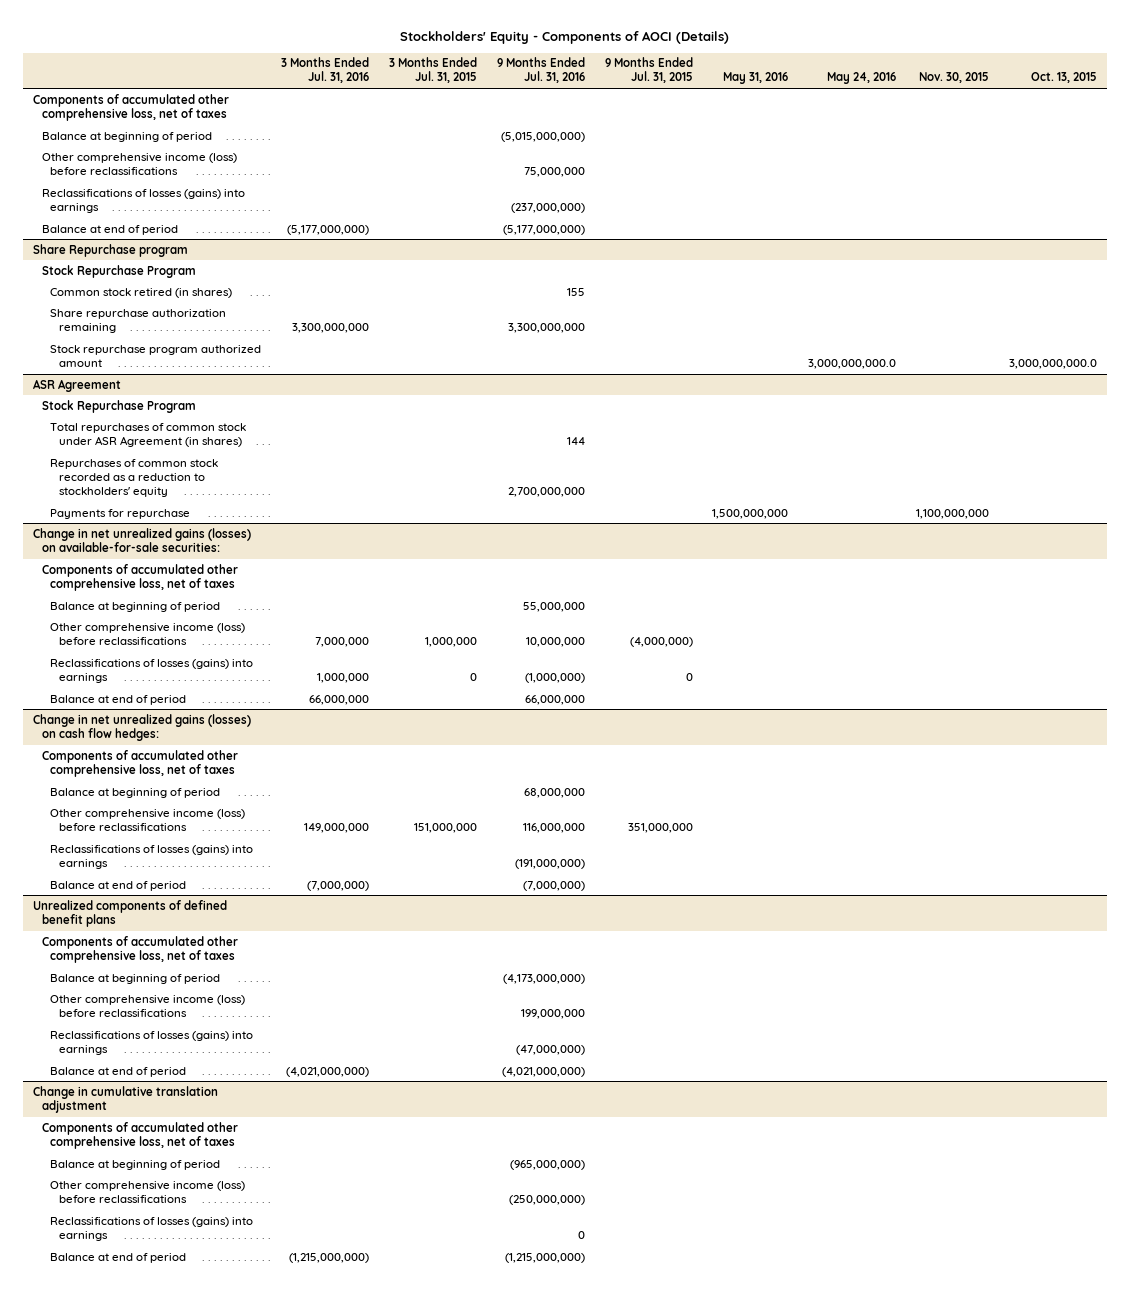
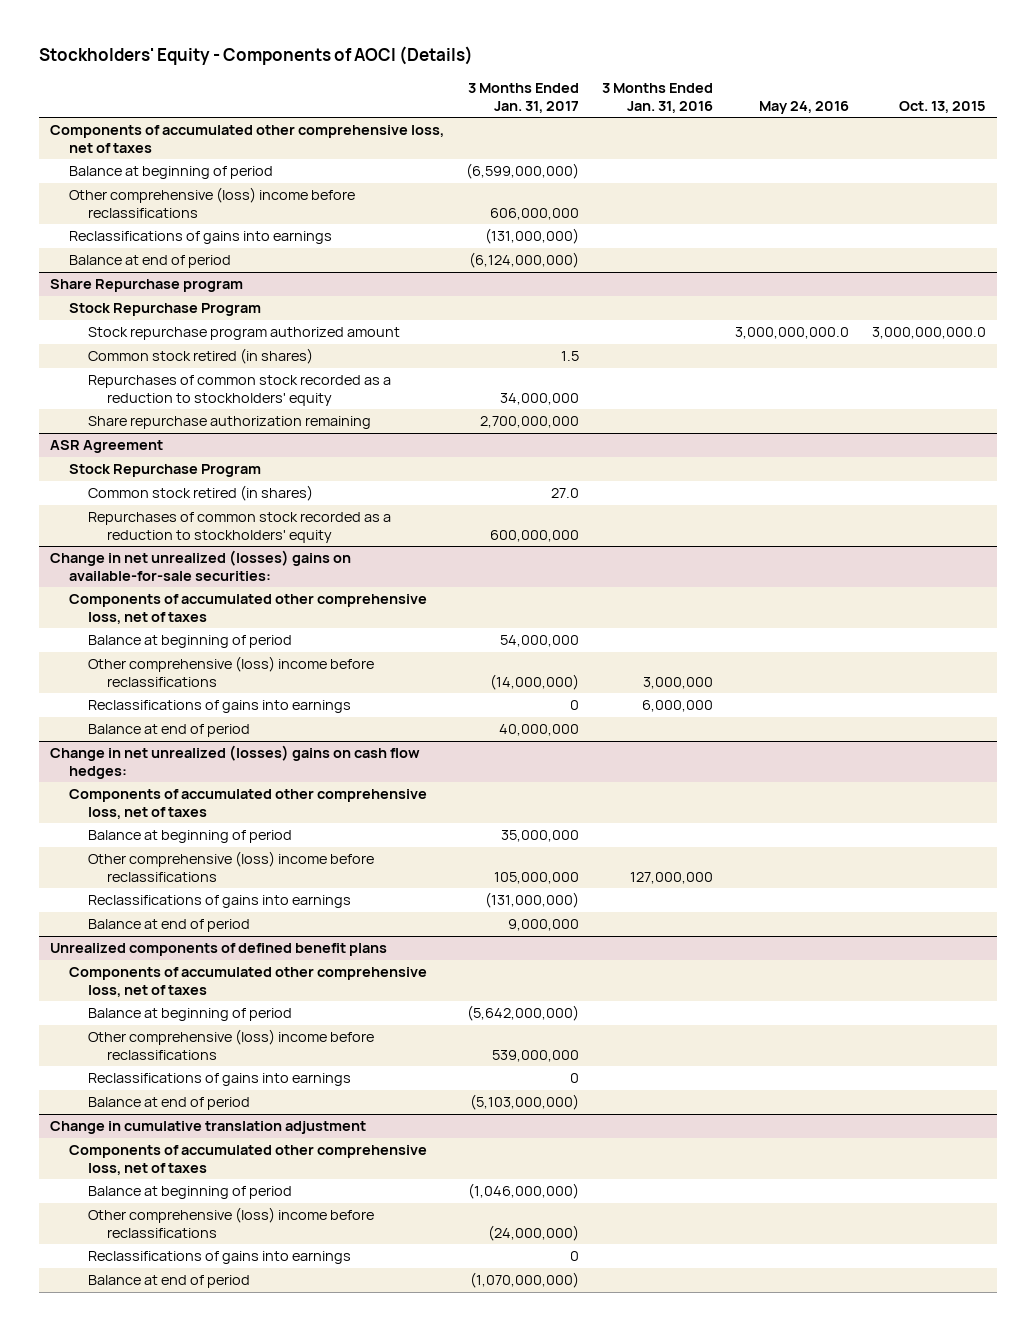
- | 3 Months Ended Jul. 31, 2016 | 3 Months Ended Jul. 31, 2015 | 9 Months Ended Jul. 31, 2016 | 9 Months Ended Jul. 31, 2015 | May 31, 2016 | May 24, 2016 | Nov. 30, 2015 | Oct. 13, 2015
+ | 3 Months Ended Jan. 31, 2017 | 3 Months Ended Jan. 31, 2016 | May 24, 2016 | Oct. 13, 2015
- Other comprehensive income (loss) before reclassifications | | | 75,000,000 | | | | |
- Reclassifications of losses (gains) into earnings | | | (237,000,000) | | | | |
+ Other comprehensive (loss) income before reclassifications | 606,000,000 | | |
+ Reclassifications of gains into earnings | (131,000,000) | | |
@ Share Repurchase program
moved up: Stock repurchase program authorized amount | | | 3,000,000,000.0 | 3,000,000,000.0
+ Repurchases of common stock recorded as a reduction to stockholders' equity | 34,000,000 | | |
@ ASR Agreement
- Total repurchases of common stock under ASR Agreement (in shares) | | | 144 | | | | |
+ Common stock retired (in shares) | 27.0 | | |
- Payments for repurchase | | | | | 1,500,000,000 | | 1,100,000,000 |
- Change in net unrealized gains (losses) on available-for-sale securities:
+ Change in net unrealized (losses) gains on available-for-sale securities:
- Other comprehensive income (loss) before reclassifications | 7,000,000 | 1,000,000 | 10,000,000 | (4,000,000) | | | |
- Reclassifications of losses (gains) into earnings | 1,000,000 | 0 | (1,000,000) | 0 | | | |
+ Other comprehensive (loss) income before reclassifications | (14,000,000) | 3,000,000 | |
+ Reclassifications of gains into earnings | 0 | 6,000,000 | |
- Change in net unrealized gains (losses) on cash flow hedges:
+ Change in net unrealized (losses) gains on cash flow hedges:
- Other comprehensive income (loss) before reclassifications | 149,000,000 | 151,000,000 | 116,000,000 | 351,000,000 | | | |
- Reclassifications of losses (gains) into earnings | | | (191,000,000) | | | | |
+ Other comprehensive (loss) income before reclassifications | 105,000,000 | 127,000,000 | |
+ Reclassifications of gains into earnings | (131,000,000) | | |
@ Unrealized components of defined benefit plans
- Other comprehensive income (loss) before reclassifications | | | 199,000,000 | | | | |
- Reclassifications of losses (gains) into earnings | | | (47,000,000) | | | | |
+ Other comprehensive (loss) income before reclassifications | 539,000,000 | | |
+ Reclassifications of gains into earnings | 0 | | |
@ Change in cumulative translation adjustment
- Other comprehensive income (loss) before reclassifications | | | (250,000,000) | | | | |
- Reclassifications of losses (gains) into earnings | | | 0 | | | | |
+ Other comprehensive (loss) income before reclassifications | (24,000,000) | | |
+ Reclassifications of gains into earnings | 0 | | |

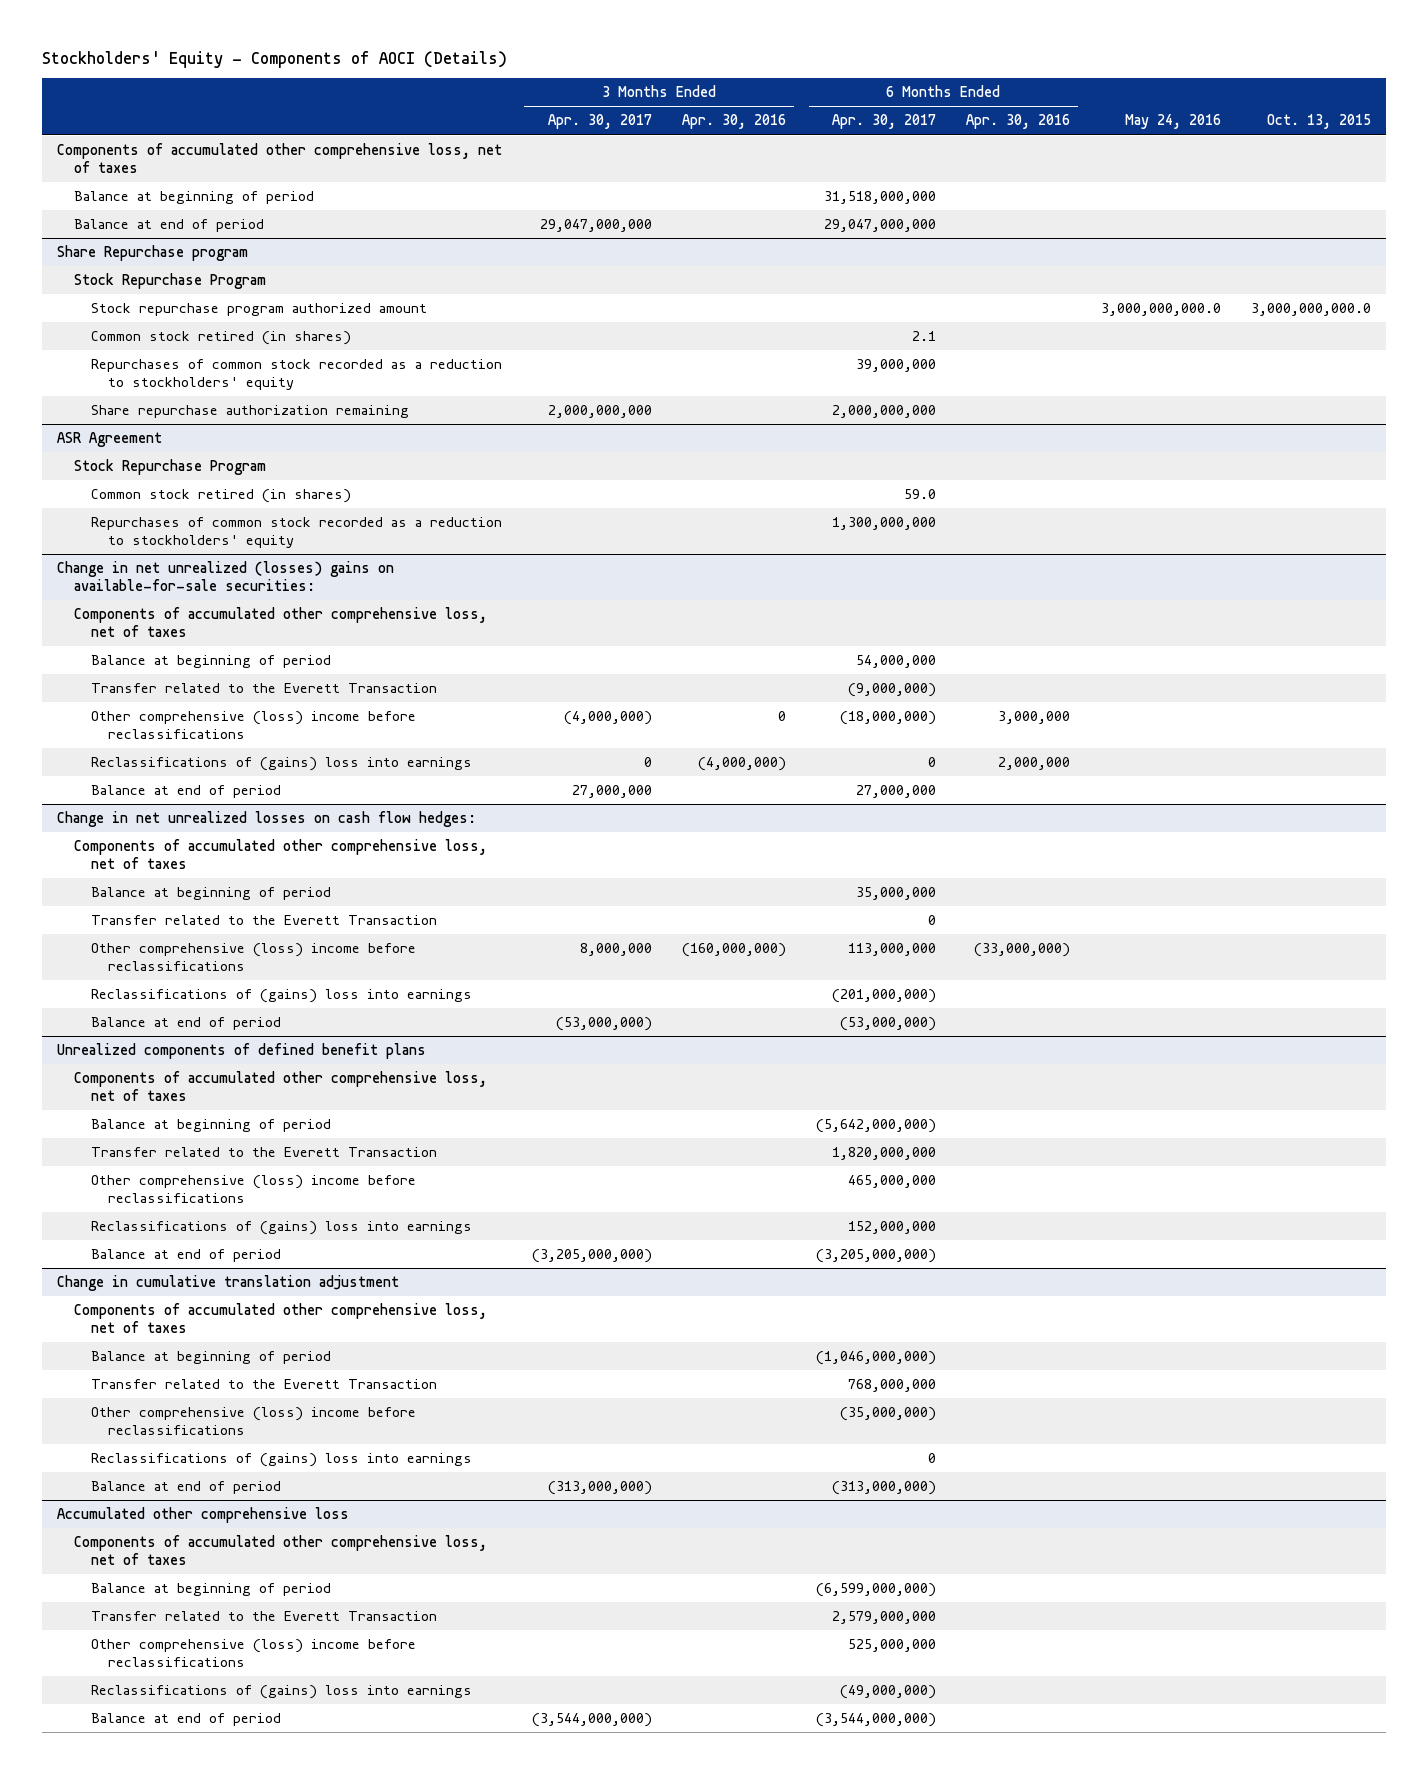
- | 3 Months Ended Jan. 31, 2017 | 3 Months Ended Jan. 31, 2016 | May 24, 2016 | Oct. 13, 2015
+ | 3 Months Ended Apr. 30, 2017 | 3 Months Ended Apr. 30, 2016 | 6 Months Ended Apr. 30, 2017 | 6 Months Ended Apr. 30, 2016 | May 24, 2016 | Oct. 13, 2015
- Other comprehensive (loss) income before reclassifications | 606,000,000 | | |
- Reclassifications of gains into earnings | (131,000,000) | | |
@ Change in net unrealized (losses) gains on available-for-sale securities:
+ Transfer related to the Everett Transaction | | | (9,000,000) | | |
- Reclassifications of gains into earnings | 0 | 6,000,000 | |
+ Reclassifications of (gains) loss into earnings | 0 | (4,000,000) | 0 | 2,000,000 | |
- Change in net unrealized (losses) gains on cash flow hedges:
+ Change in net unrealized losses on cash flow hedges:
+ Transfer related to the Everett Transaction | | | 0 | | |
- Reclassifications of gains into earnings | (131,000,000) | | |
+ Reclassifications of (gains) loss into earnings | | | (201,000,000) | | |
@ Unrealized components of defined benefit plans
+ Transfer related to the Everett Transaction | | | 1,820,000,000 | | |
- Reclassifications of gains into earnings | 0 | | |
+ Reclassifications of (gains) loss into earnings | | | 152,000,000 | | |
@ Change in cumulative translation adjustment
+ Transfer related to the Everett Transaction | | | 768,000,000 | | |
- Reclassifications of gains into earnings | 0 | | |
+ Reclassifications of (gains) loss into earnings | | | 0 | | |
+ Accumulated other comprehensive loss
+ Components of accumulated other comprehensive loss, net of taxes
+ Balance at beginning of period | | | (6,599,000,000) | | |
+ Transfer related to the Everett Transaction | | | 2,579,000,000 | | |
+ Other comprehensive (loss) income before reclassifications | | | 525,000,000 | | |
+ Reclassifications of (gains) loss into earnings | | | (49,000,000) | | |
+ Balance at end of period | (3,544,000,000) | | (3,544,000,000) | | |

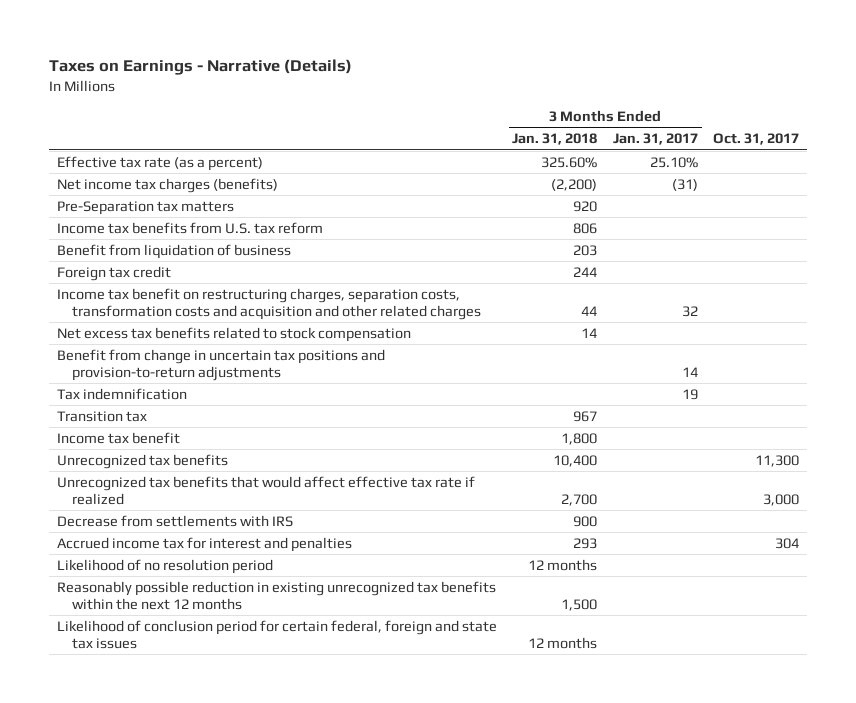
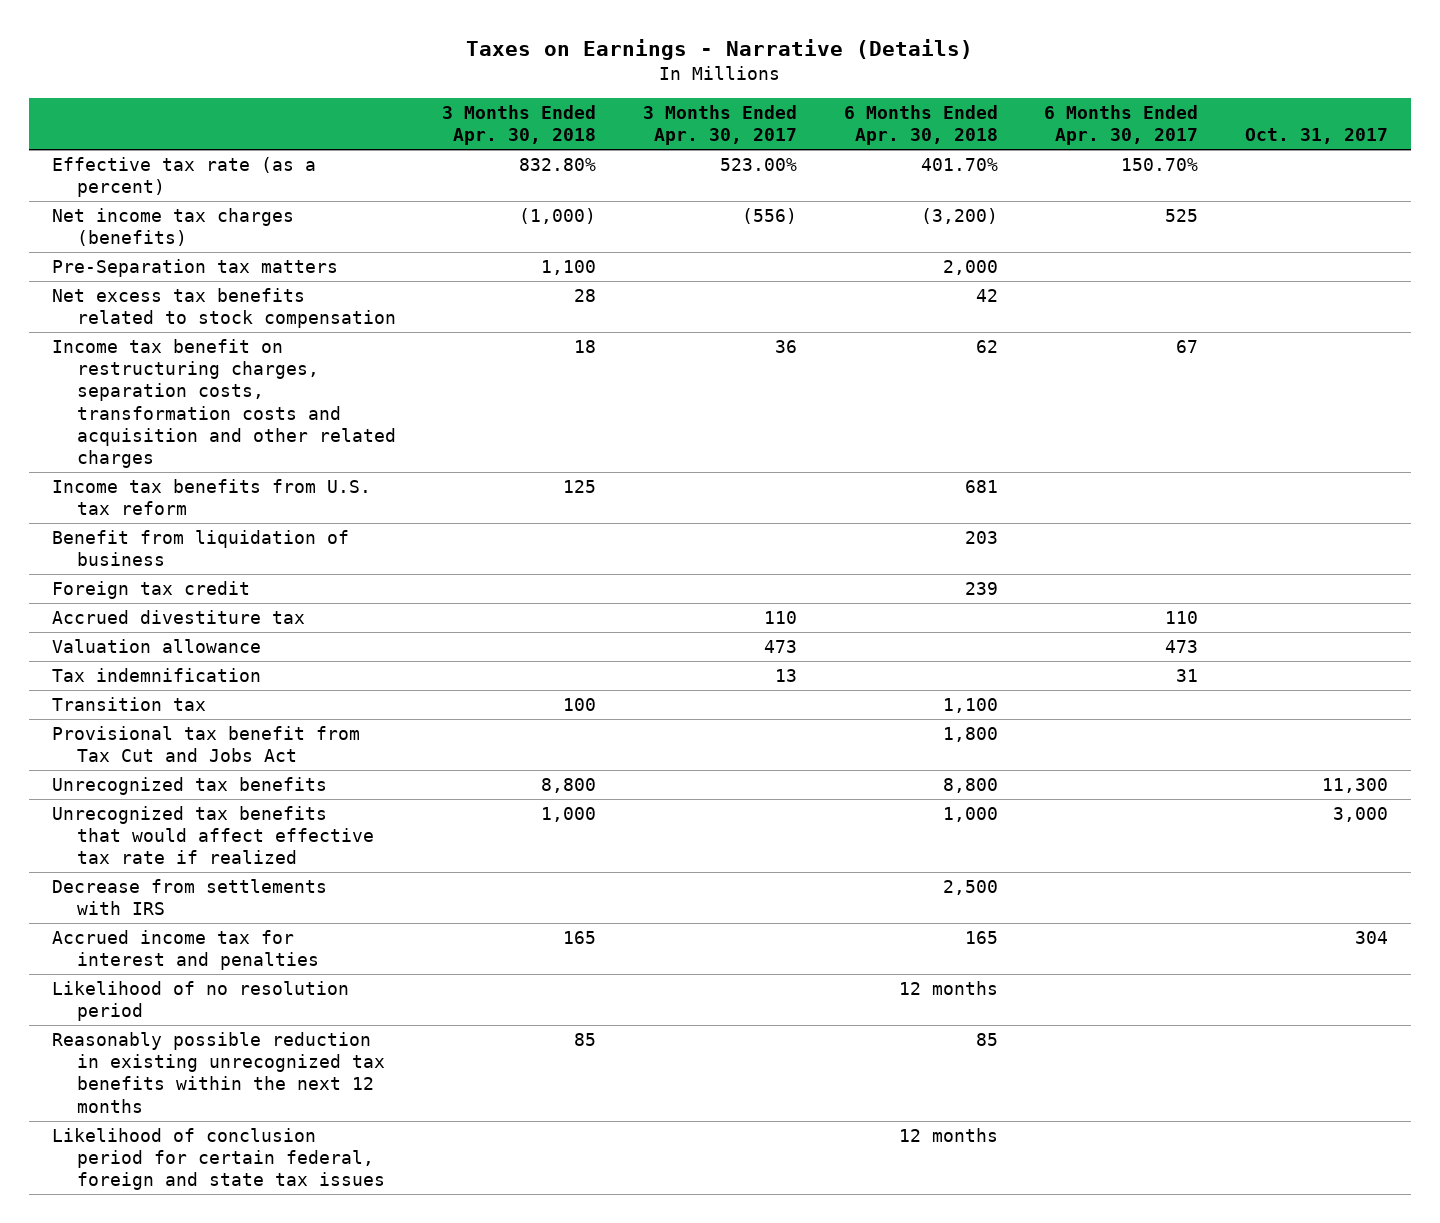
- | 3 Months Ended Jan. 31, 2018 | 3 Months Ended Jan. 31, 2017 | Oct. 31, 2017
+ | 3 Months Ended Apr. 30, 2018 | 3 Months Ended Apr. 30, 2017 | 6 Months Ended Apr. 30, 2018 | 6 Months Ended Apr. 30, 2017 | Oct. 31, 2017
moved up: Net excess tax benefits related to stock compensation | 28 | | 42 | |
moved up: Income tax benefit on restructuring charges, separation costs, transformation costs and acquisition and other related charges | 18 | 36 | 62 | 67 |
- Benefit from change in uncertain tax positions and provision-to-return adjustments | | 14 |
+ Accrued divestiture tax | | 110 | | 110 |
+ Valuation allowance | | 473 | | 473 |
- Income tax benefit | 1,800 | |
+ Provisional tax benefit from Tax Cut and Jobs Act | | | 1,800 | |

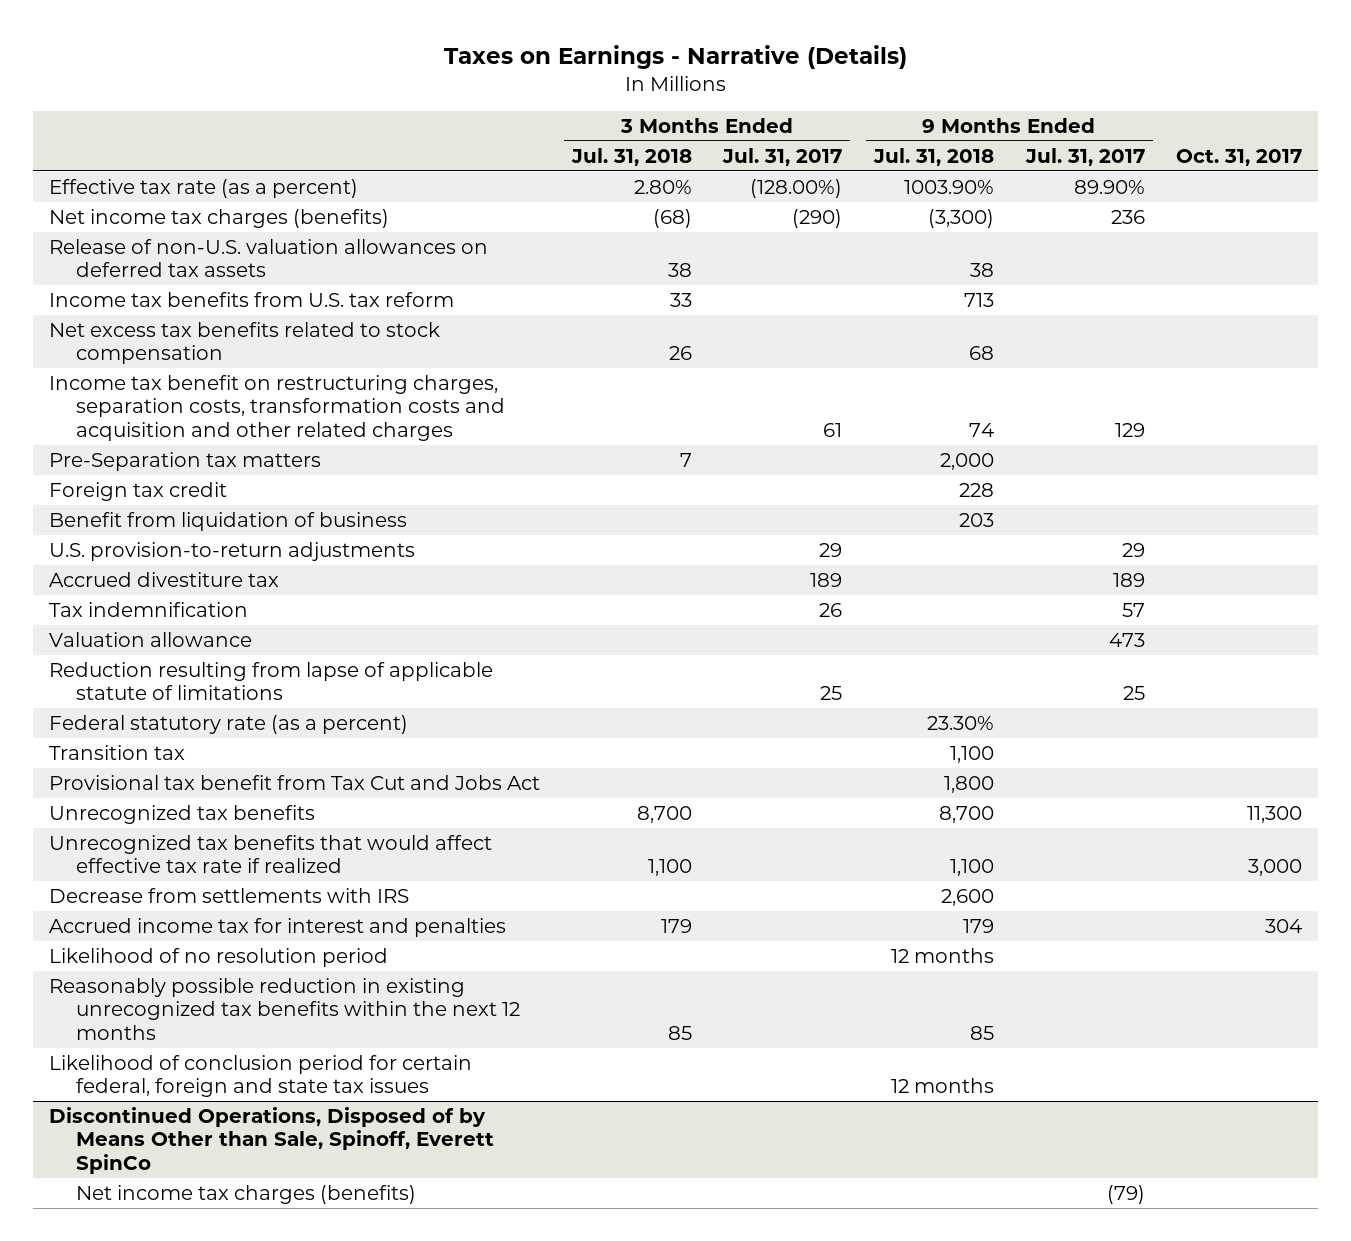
- | 3 Months Ended Apr. 30, 2018 | 3 Months Ended Apr. 30, 2017 | 6 Months Ended Apr. 30, 2018 | 6 Months Ended Apr. 30, 2017 | Oct. 31, 2017
+ | 3 Months Ended Jul. 31, 2018 | 3 Months Ended Jul. 31, 2017 | 9 Months Ended Jul. 31, 2018 | 9 Months Ended Jul. 31, 2017 | Oct. 31, 2017
+ Release of non-U.S. valuation allowances on deferred tax assets | 38 | | 38 | |
moved up: Income tax benefits from U.S. tax reform | 33 | | 713 | |
moved down: Pre-Separation tax matters | 7 | | 2,000 | |
moved down: Benefit from liquidation of business | | | 203 | |
+ U.S. provision-to-return adjustments | | 29 | | 29 |
moved down: Valuation allowance | | | | 473 |
+ Reduction resulting from lapse of applicable statute of limitations | | 25 | | 25 |
+ Federal statutory rate (as a percent) | | | 23.30% | |
+ Discontinued Operations, Disposed of by Means Other than Sale, Spinoff, Everett SpinCo
+ Net income tax charges (benefits) | | | | (79) |

